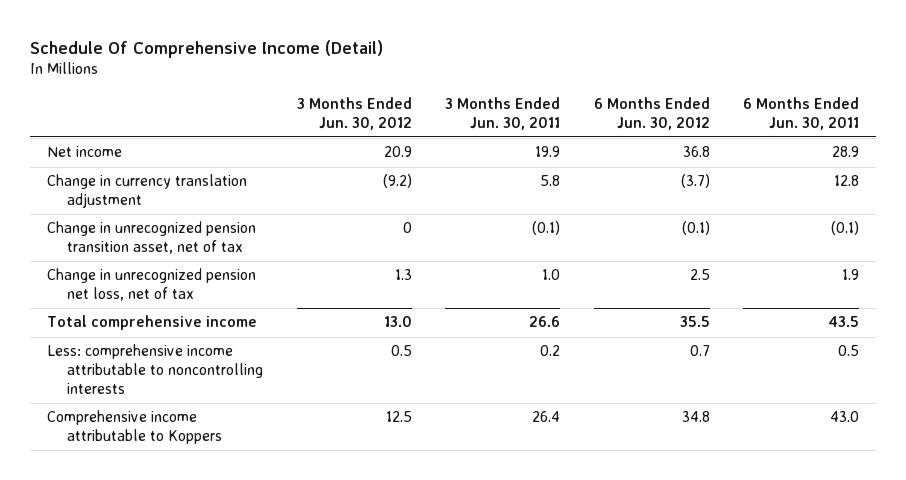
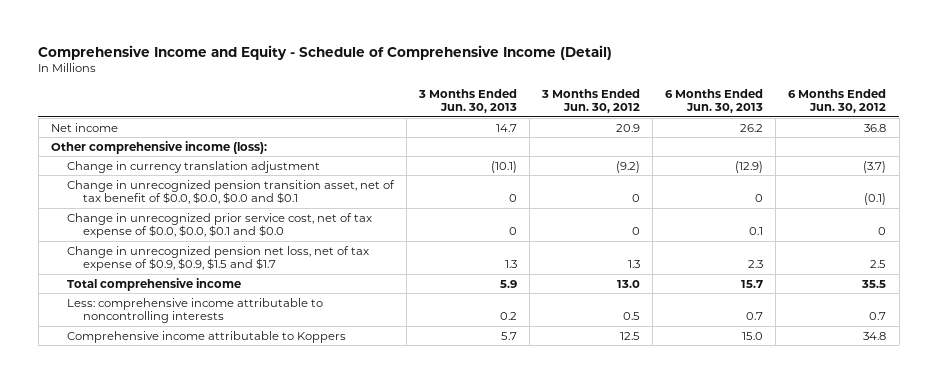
- Schedule Of Comprehensive Income (Detail)
+ Comprehensive Income and Equity - Schedule of Comprehensive Income (Detail)
- | 3 Months Ended Jun. 30, 2012 | 3 Months Ended Jun. 30, 2011 | 6 Months Ended Jun. 30, 2012 | 6 Months Ended Jun. 30, 2011
+ | 3 Months Ended Jun. 30, 2013 | 3 Months Ended Jun. 30, 2012 | 6 Months Ended Jun. 30, 2013 | 6 Months Ended Jun. 30, 2012
+ Other comprehensive income (loss):
- Change in unrecognized pension transition asset, net of tax | 0 | (0.1) | (0.1) | (0.1)
- Change in unrecognized pension net loss, net of tax | 1.3 | 1.0 | 2.5 | 1.9
+ Change in unrecognized pension transition asset, net of tax benefit of $0.0, $0.0, $0.0 and $0.1 | 0 | 0 | 0 | (0.1)
+ Change in unrecognized prior service cost, net of tax expense of $0.0, $0.0, $0.1 and $0.0 | 0 | 0 | 0.1 | 0
+ Change in unrecognized pension net loss, net of tax expense of $0.9, $0.9, $1.5 and $1.7 | 1.3 | 1.3 | 2.3 | 2.5

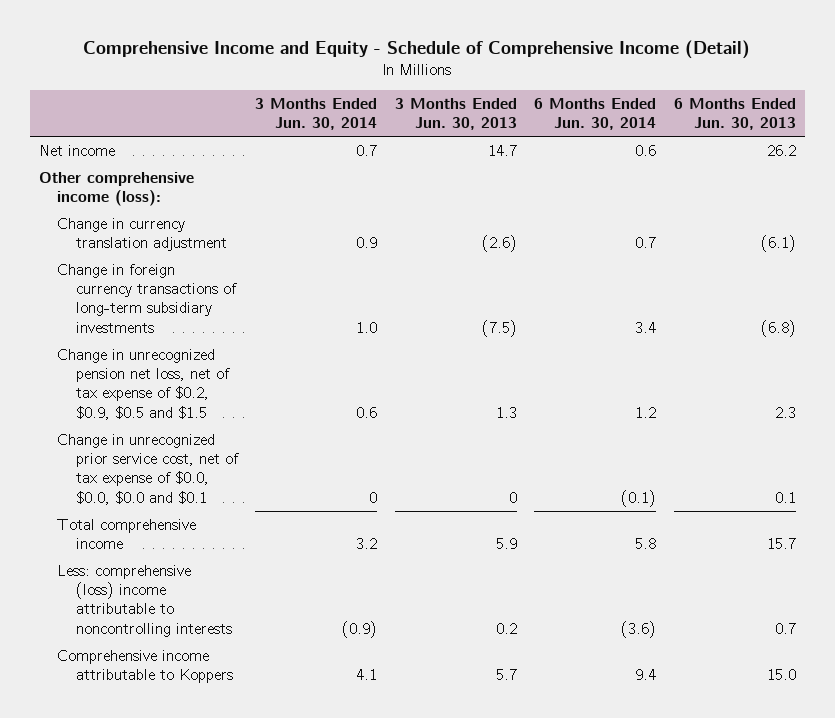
- | 3 Months Ended Jun. 30, 2013 | 3 Months Ended Jun. 30, 2012 | 6 Months Ended Jun. 30, 2013 | 6 Months Ended Jun. 30, 2012
+ | 3 Months Ended Jun. 30, 2014 | 3 Months Ended Jun. 30, 2013 | 6 Months Ended Jun. 30, 2014 | 6 Months Ended Jun. 30, 2013
- Change in currency translation adjustment | (10.1) | (9.2) | (12.9) | (3.7)
- Change in unrecognized pension transition asset, net of tax benefit of $0.0, $0.0, $0.0 and $0.1 | 0 | 0 | 0 | (0.1)
- Change in unrecognized prior service cost, net of tax expense of $0.0, $0.0, $0.1 and $0.0 | 0 | 0 | 0.1 | 0
- Change in unrecognized pension net loss, net of tax expense of $0.9, $0.9, $1.5 and $1.7 | 1.3 | 1.3 | 2.3 | 2.5
+ Change in currency translation adjustment | 0.9 | (2.6) | 0.7 | (6.1)
+ Change in foreign currency transactions of long-term subsidiary investments | 1.0 | (7.5) | 3.4 | (6.8)
+ Change in unrecognized pension net loss, net of tax expense of $0.2, $0.9, $0.5 and $1.5 | 0.6 | 1.3 | 1.2 | 2.3
+ Change in unrecognized prior service cost, net of tax expense of $0.0, $0.0, $0.0 and $0.1 | 0 | 0 | (0.1) | 0.1
- Less: comprehensive income attributable to noncontrolling interests | 0.2 | 0.5 | 0.7 | 0.7
+ Less: comprehensive (loss) income attributable to noncontrolling interests | (0.9) | 0.2 | (3.6) | 0.7

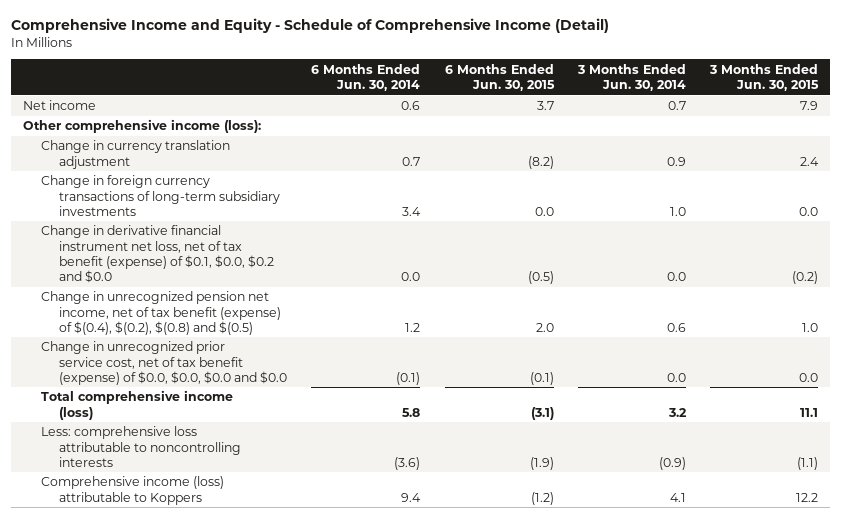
- | 3 Months Ended Jun. 30, 2014 | 3 Months Ended Jun. 30, 2013 | 6 Months Ended Jun. 30, 2014 | 6 Months Ended Jun. 30, 2013
+ | 6 Months Ended Jun. 30, 2014 | 6 Months Ended Jun. 30, 2015 | 3 Months Ended Jun. 30, 2014 | 3 Months Ended Jun. 30, 2015
- Change in unrecognized pension net loss, net of tax expense of $0.2, $0.9, $0.5 and $1.5 | 0.6 | 1.3 | 1.2 | 2.3
- Change in unrecognized prior service cost, net of tax expense of $0.0, $0.0, $0.0 and $0.1 | 0 | 0 | (0.1) | 0.1
- Total comprehensive income | 3.2 | 5.9 | 5.8 | 15.7
- Less: comprehensive (loss) income attributable to noncontrolling interests | (0.9) | 0.2 | (3.6) | 0.7
- Comprehensive income attributable to Koppers | 4.1 | 5.7 | 9.4 | 15.0
+ Change in derivative financial instrument net loss, net of tax benefit (expense) of $0.1, $0.0, $0.2 and $0.0 | 0.0 | (0.5) | 0.0 | (0.2)
+ Change in unrecognized pension net income, net of tax benefit (expense) of $(0.4), $(0.2), $(0.8) and $(0.5) | 1.2 | 2.0 | 0.6 | 1.0
+ Change in unrecognized prior service cost, net of tax benefit (expense) of $0.0, $0.0, $0.0 and $0.0 | (0.1) | (0.1) | 0.0 | 0.0
+ Total comprehensive income (loss) | 5.8 | (3.1) | 3.2 | 11.1
+ Less: comprehensive loss attributable to noncontrolling interests | (3.6) | (1.9) | (0.9) | (1.1)
+ Comprehensive income (loss) attributable to Koppers | 9.4 | (1.2) | 4.1 | 12.2

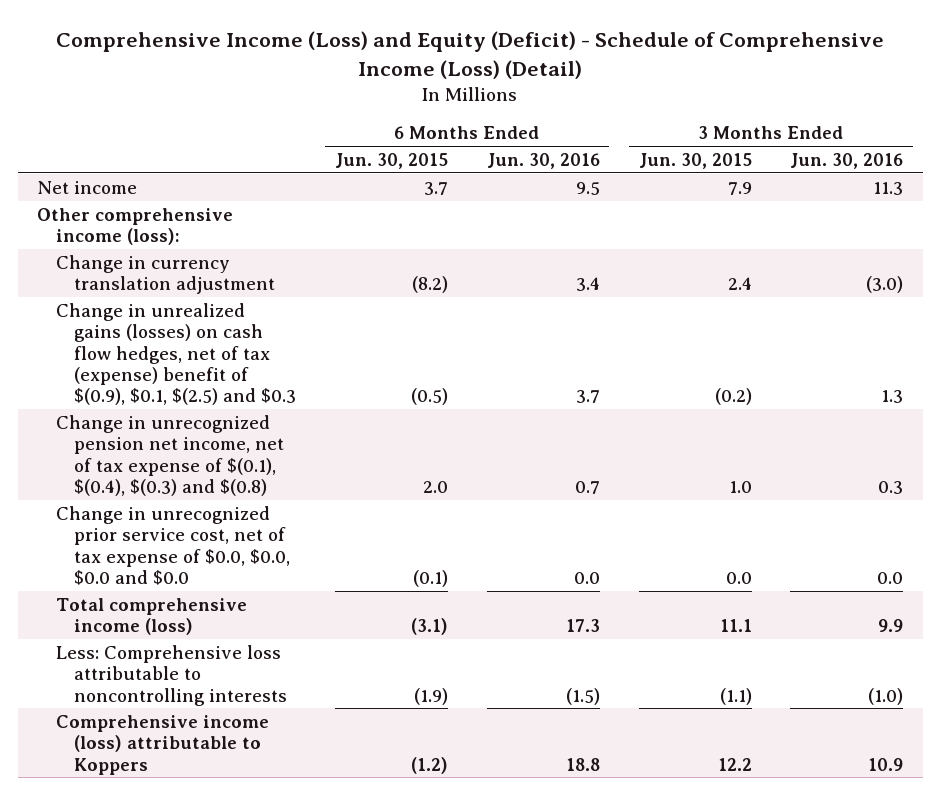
- Comprehensive Income and Equity - Schedule of Comprehensive Income (Detail)
+ Comprehensive Income (Loss) and Equity (Deficit) - Schedule of Comprehensive Income (Loss) (Detail)
- | 6 Months Ended Jun. 30, 2014 | 6 Months Ended Jun. 30, 2015 | 3 Months Ended Jun. 30, 2014 | 3 Months Ended Jun. 30, 2015
+ | 6 Months Ended Jun. 30, 2015 | 6 Months Ended Jun. 30, 2016 | 3 Months Ended Jun. 30, 2015 | 3 Months Ended Jun. 30, 2016
- Change in foreign currency transactions of long-term subsidiary investments | 3.4 | 0.0 | 1.0 | 0.0
- Change in derivative financial instrument net loss, net of tax benefit (expense) of $0.1, $0.0, $0.2 and $0.0 | 0.0 | (0.5) | 0.0 | (0.2)
- Change in unrecognized pension net income, net of tax benefit (expense) of $(0.4), $(0.2), $(0.8) and $(0.5) | 1.2 | 2.0 | 0.6 | 1.0
- Change in unrecognized prior service cost, net of tax benefit (expense) of $0.0, $0.0, $0.0 and $0.0 | (0.1) | (0.1) | 0.0 | 0.0
+ Change in unrealized gains (losses) on cash flow hedges, net of tax (expense) benefit of $(0.9), $0.1, $(2.5) and $0.3 | (0.5) | 3.7 | (0.2) | 1.3
+ Change in unrecognized pension net income, net of tax expense of $(0.1), $(0.4), $(0.3) and $(0.8) | 2.0 | 0.7 | 1.0 | 0.3
+ Change in unrecognized prior service cost, net of tax expense of $0.0, $0.0, $0.0 and $0.0 | (0.1) | 0.0 | 0.0 | 0.0
- Less: comprehensive loss attributable to noncontrolling interests | (3.6) | (1.9) | (0.9) | (1.1)
+ Less: Comprehensive loss attributable to noncontrolling interests | (1.9) | (1.5) | (1.1) | (1.0)

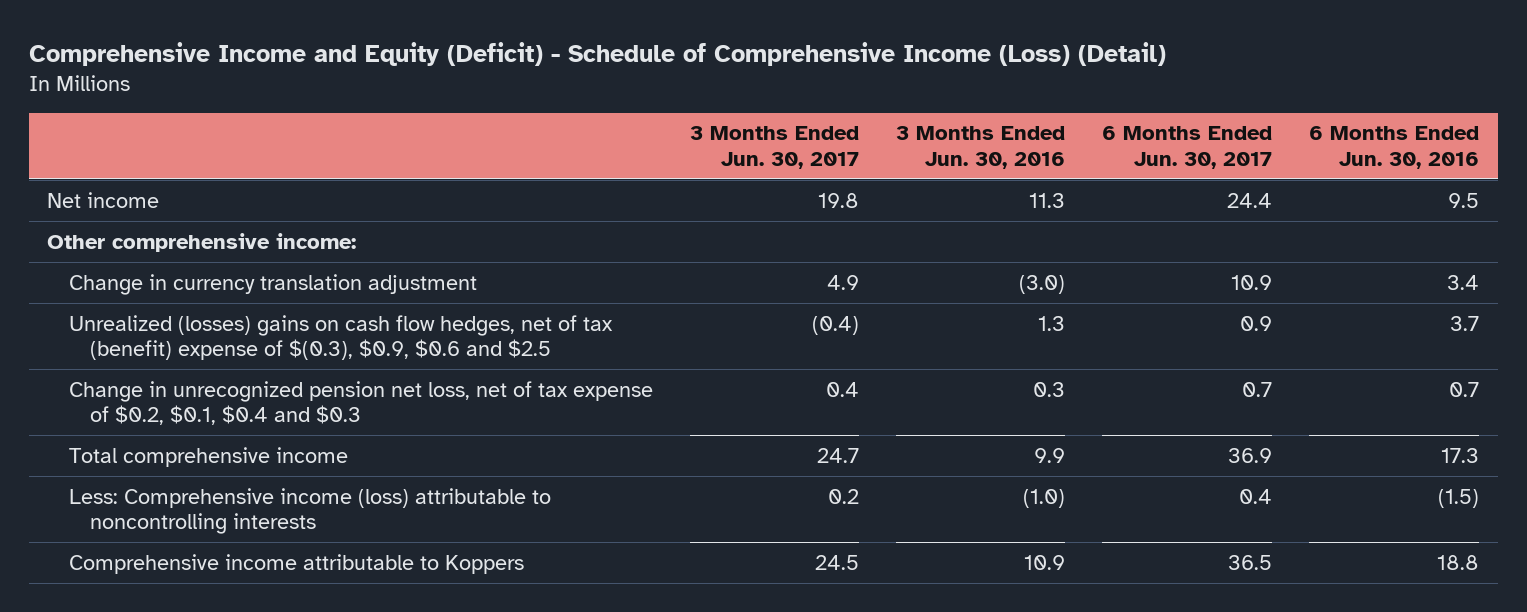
- Comprehensive Income (Loss) and Equity (Deficit) - Schedule of Comprehensive Income (Loss) (Detail)
+ Comprehensive Income and Equity (Deficit) - Schedule of Comprehensive Income (Loss) (Detail)
- | 6 Months Ended Jun. 30, 2015 | 6 Months Ended Jun. 30, 2016 | 3 Months Ended Jun. 30, 2015 | 3 Months Ended Jun. 30, 2016
+ | 3 Months Ended Jun. 30, 2017 | 3 Months Ended Jun. 30, 2016 | 6 Months Ended Jun. 30, 2017 | 6 Months Ended Jun. 30, 2016
- Other comprehensive income (loss):
+ Other comprehensive income:
- Change in unrealized gains (losses) on cash flow hedges, net of tax (expense) benefit of $(0.9), $0.1, $(2.5) and $0.3 | (0.5) | 3.7 | (0.2) | 1.3
- Change in unrecognized pension net income, net of tax expense of $(0.1), $(0.4), $(0.3) and $(0.8) | 2.0 | 0.7 | 1.0 | 0.3
- Change in unrecognized prior service cost, net of tax expense of $0.0, $0.0, $0.0 and $0.0 | (0.1) | 0.0 | 0.0 | 0.0
- Total comprehensive income (loss) | (3.1) | 17.3 | 11.1 | 9.9
- Less: Comprehensive loss attributable to noncontrolling interests | (1.9) | (1.5) | (1.1) | (1.0)
- Comprehensive income (loss) attributable to Koppers | (1.2) | 18.8 | 12.2 | 10.9
+ Unrealized (losses) gains on cash flow hedges, net of tax (benefit) expense of $(0.3), $0.9, $0.6 and $2.5 | (0.4) | 1.3 | 0.9 | 3.7
+ Change in unrecognized pension net loss, net of tax expense of $0.2, $0.1, $0.4 and $0.3 | 0.4 | 0.3 | 0.7 | 0.7
+ Total comprehensive income | 24.7 | 9.9 | 36.9 | 17.3
+ Less: Comprehensive income (loss) attributable to noncontrolling interests | 0.2 | (1.0) | 0.4 | (1.5)
+ Comprehensive income attributable to Koppers | 24.5 | 10.9 | 36.5 | 18.8

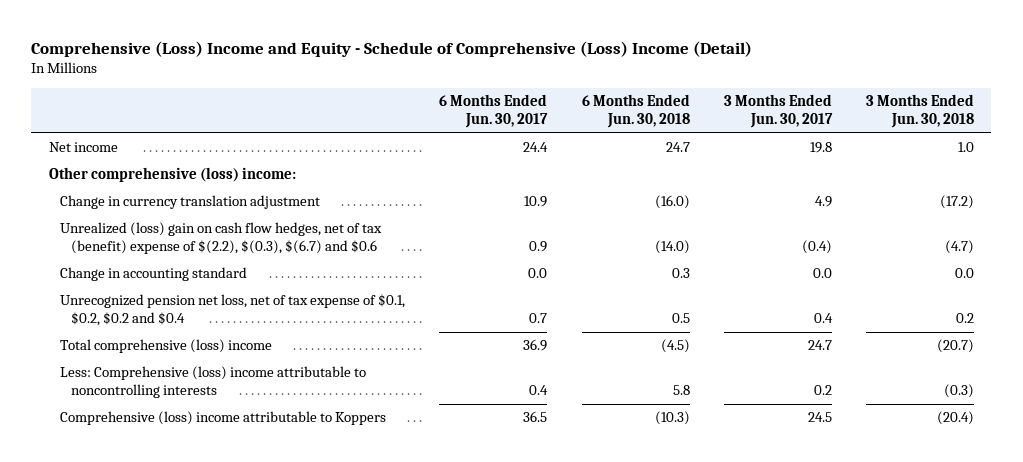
- Comprehensive Income and Equity (Deficit) - Schedule of Comprehensive Income (Loss) (Detail)
+ Comprehensive (Loss) Income and Equity - Schedule of Comprehensive (Loss) Income (Detail)
- | 3 Months Ended Jun. 30, 2017 | 3 Months Ended Jun. 30, 2016 | 6 Months Ended Jun. 30, 2017 | 6 Months Ended Jun. 30, 2016
+ | 6 Months Ended Jun. 30, 2017 | 6 Months Ended Jun. 30, 2018 | 3 Months Ended Jun. 30, 2017 | 3 Months Ended Jun. 30, 2018
- Other comprehensive income:
+ Other comprehensive (loss) income:
- Unrealized (losses) gains on cash flow hedges, net of tax (benefit) expense of $(0.3), $0.9, $0.6 and $2.5 | (0.4) | 1.3 | 0.9 | 3.7
- Change in unrecognized pension net loss, net of tax expense of $0.2, $0.1, $0.4 and $0.3 | 0.4 | 0.3 | 0.7 | 0.7
- Total comprehensive income | 24.7 | 9.9 | 36.9 | 17.3
- Less: Comprehensive income (loss) attributable to noncontrolling interests | 0.2 | (1.0) | 0.4 | (1.5)
- Comprehensive income attributable to Koppers | 24.5 | 10.9 | 36.5 | 18.8
+ Unrealized (loss) gain on cash flow hedges, net of tax (benefit) expense of $(2.2), $(0.3), $(6.7) and $0.6 | 0.9 | (14.0) | (0.4) | (4.7)
+ Change in accounting standard | 0.0 | 0.3 | 0.0 | 0.0
+ Unrecognized pension net loss, net of tax expense of $0.1, $0.2, $0.2 and $0.4 | 0.7 | 0.5 | 0.4 | 0.2
+ Total comprehensive (loss) income | 36.9 | (4.5) | 24.7 | (20.7)
+ Less: Comprehensive (loss) income attributable to noncontrolling interests | 0.4 | 5.8 | 0.2 | (0.3)
+ Comprehensive (loss) income attributable to Koppers | 36.5 | (10.3) | 24.5 | (20.4)

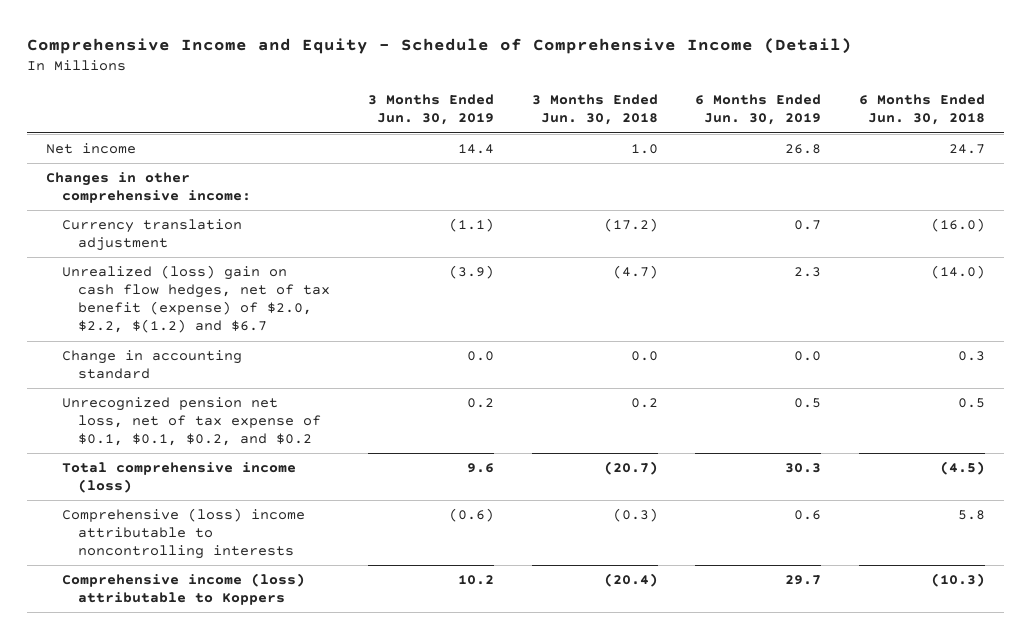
- Comprehensive (Loss) Income and Equity - Schedule of Comprehensive (Loss) Income (Detail)
+ Comprehensive Income and Equity - Schedule of Comprehensive Income (Detail)
- | 6 Months Ended Jun. 30, 2017 | 6 Months Ended Jun. 30, 2018 | 3 Months Ended Jun. 30, 2017 | 3 Months Ended Jun. 30, 2018
+ | 3 Months Ended Jun. 30, 2019 | 3 Months Ended Jun. 30, 2018 | 6 Months Ended Jun. 30, 2019 | 6 Months Ended Jun. 30, 2018
- Other comprehensive (loss) income:
- Change in currency translation adjustment | 10.9 | (16.0) | 4.9 | (17.2)
- Unrealized (loss) gain on cash flow hedges, net of tax (benefit) expense of $(2.2), $(0.3), $(6.7) and $0.6 | 0.9 | (14.0) | (0.4) | (4.7)
+ Changes in other comprehensive income:
+ Currency translation adjustment | (1.1) | (17.2) | 0.7 | (16.0)
+ Unrealized (loss) gain on cash flow hedges, net of tax benefit (expense) of $2.0, $2.2, $(1.2) and $6.7 | (3.9) | (4.7) | 2.3 | (14.0)
- Unrecognized pension net loss, net of tax expense of $0.1, $0.2, $0.2 and $0.4 | 0.7 | 0.5 | 0.4 | 0.2
- Total comprehensive (loss) income | 36.9 | (4.5) | 24.7 | (20.7)
- Less: Comprehensive (loss) income attributable to noncontrolling interests | 0.4 | 5.8 | 0.2 | (0.3)
- Comprehensive (loss) income attributable to Koppers | 36.5 | (10.3) | 24.5 | (20.4)
+ Unrecognized pension net loss, net of tax expense of $0.1, $0.1, $0.2, and $0.2 | 0.2 | 0.2 | 0.5 | 0.5
+ Total comprehensive income (loss) | 9.6 | (20.7) | 30.3 | (4.5)
+ Comprehensive (loss) income attributable to noncontrolling interests | (0.6) | (0.3) | 0.6 | 5.8
+ Comprehensive income (loss) attributable to Koppers | 10.2 | (20.4) | 29.7 | (10.3)

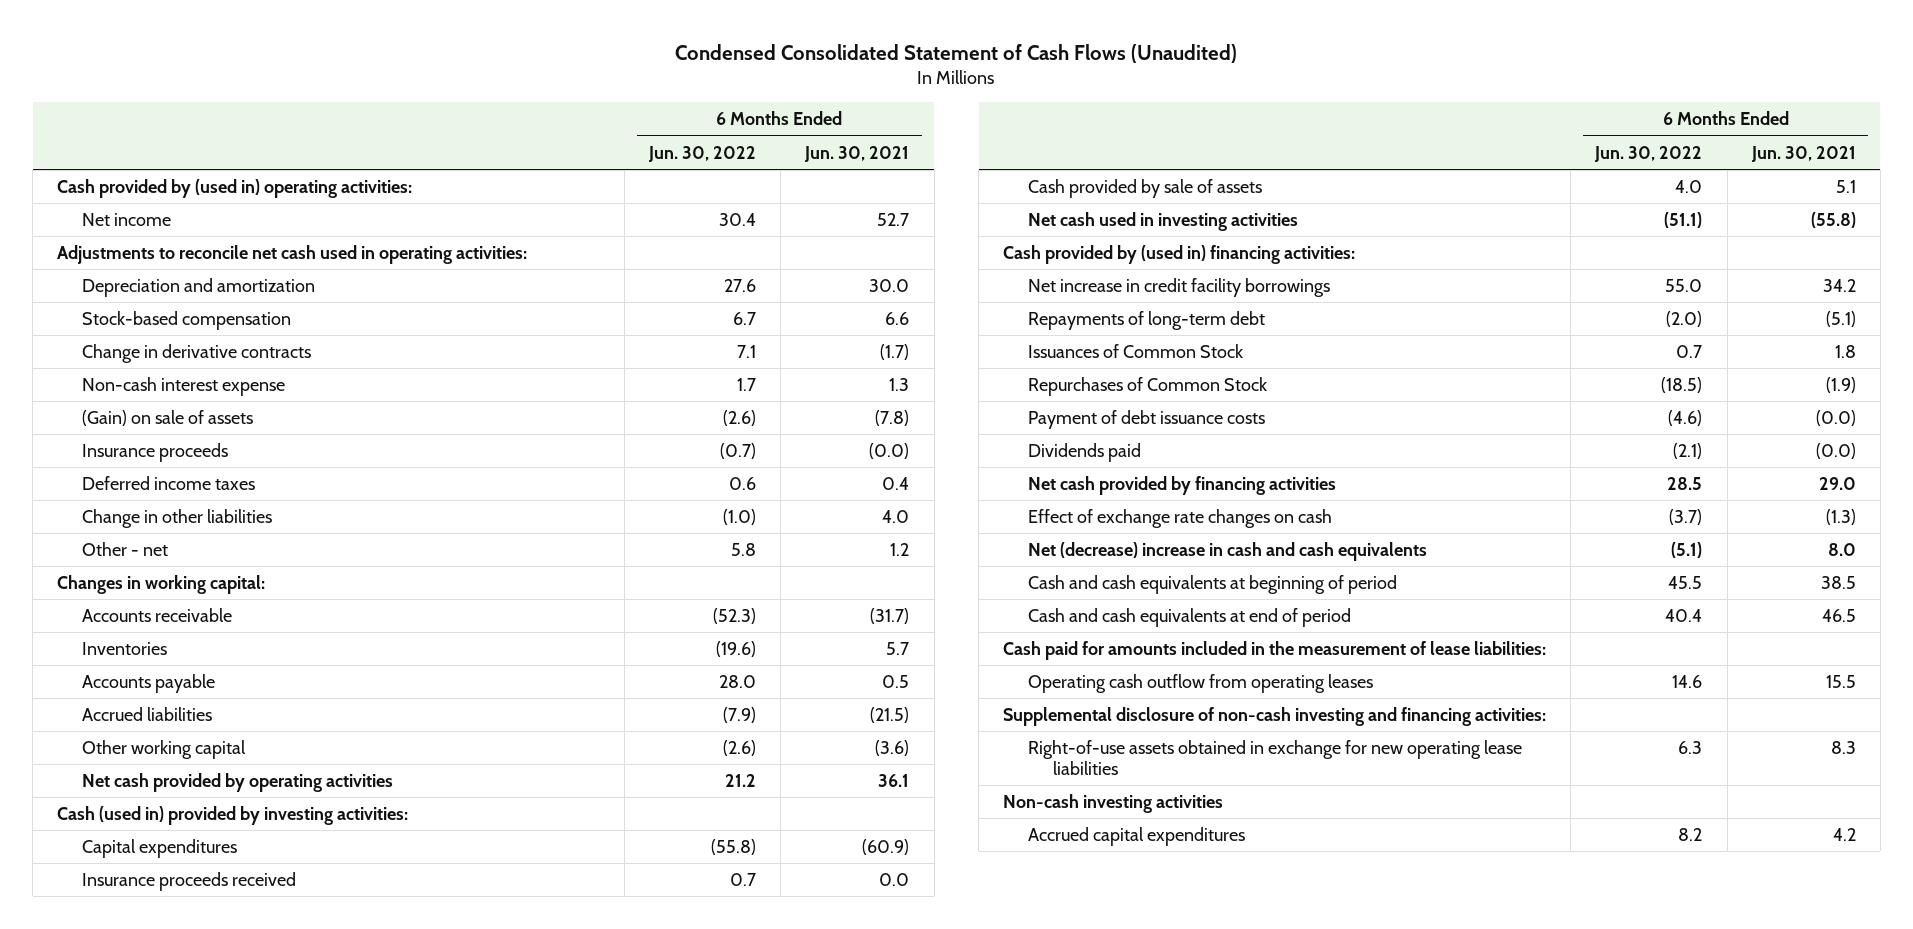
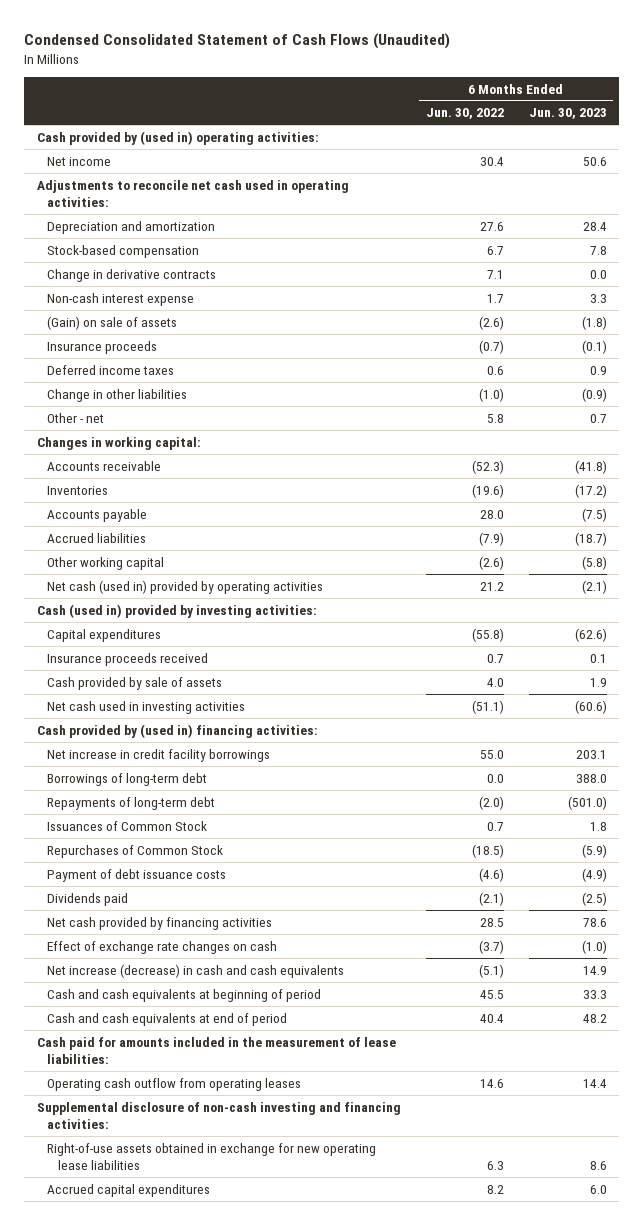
- | 6 Months Ended Jun. 30, 2022 | 6 Months Ended Jun. 30, 2021
+ | 6 Months Ended Jun. 30, 2022 | 6 Months Ended Jun. 30, 2023
- Net cash provided by operating activities | 21.2 | 36.1
+ Net cash (used in) provided by operating activities | 21.2 | (2.1)
+ Borrowings of long-term debt | 0.0 | 388.0
- Net (decrease) increase in cash and cash equivalents | (5.1) | 8.0
+ Net increase (decrease) in cash and cash equivalents | (5.1) | 14.9
- Non-cash investing activities

